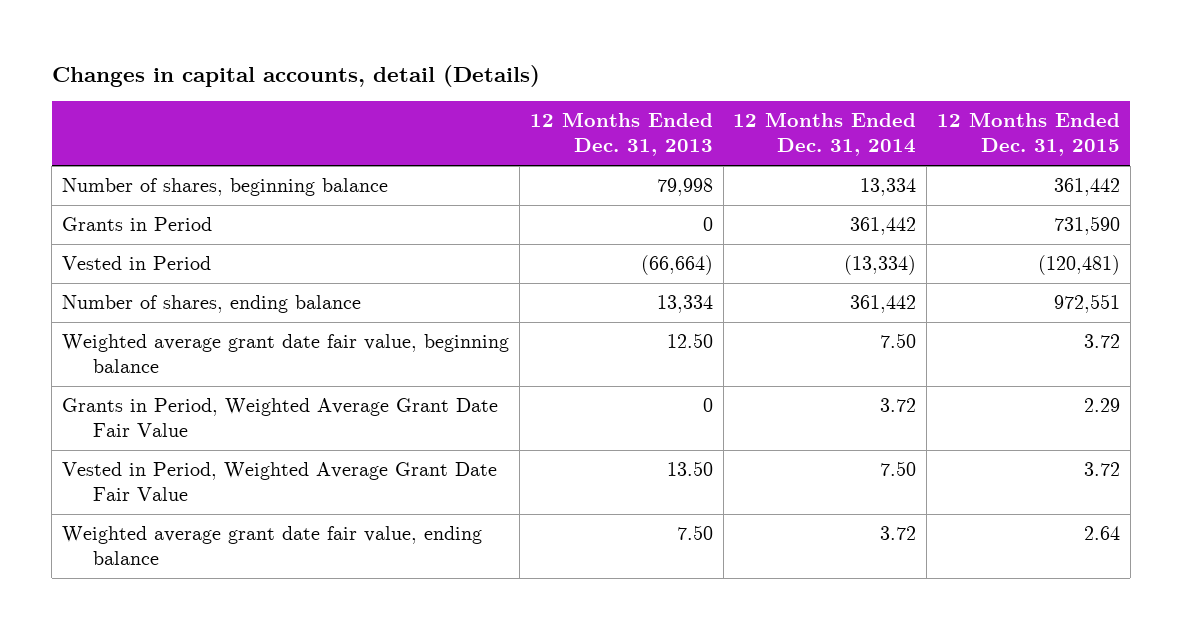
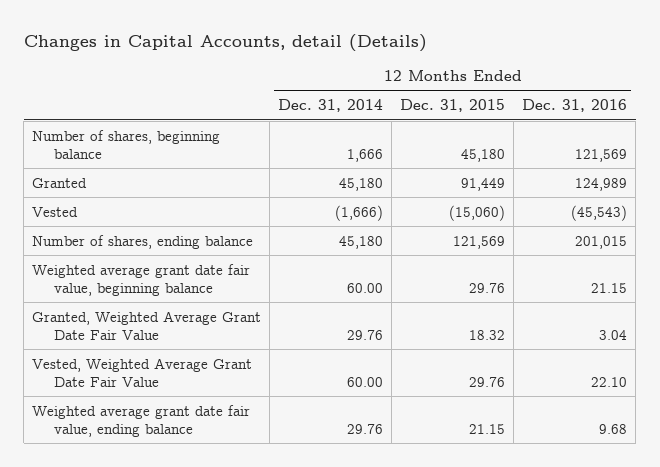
- Changes in capital accounts, detail (Details)
+ Changes in Capital Accounts, detail (Details)
- | 12 Months Ended Dec. 31, 2013 | 12 Months Ended Dec. 31, 2014 | 12 Months Ended Dec. 31, 2015
+ | 12 Months Ended Dec. 31, 2014 | 12 Months Ended Dec. 31, 2015 | 12 Months Ended Dec. 31, 2016
- Number of shares, beginning balance | 79,998 | 13,334 | 361,442
- Grants in Period | 0 | 361,442 | 731,590
- Vested in Period | (66,664) | (13,334) | (120,481)
- Number of shares, ending balance | 13,334 | 361,442 | 972,551
- Weighted average grant date fair value, beginning balance | 12.50 | 7.50 | 3.72
- Grants in Period, Weighted Average Grant Date Fair Value | 0 | 3.72 | 2.29
- Vested in Period, Weighted Average Grant Date Fair Value | 13.50 | 7.50 | 3.72
- Weighted average grant date fair value, ending balance | 7.50 | 3.72 | 2.64
+ Number of shares, beginning balance | 1,666 | 45,180 | 121,569
+ Granted | 45,180 | 91,449 | 124,989
+ Vested | (1,666) | (15,060) | (45,543)
+ Number of shares, ending balance | 45,180 | 121,569 | 201,015
+ Weighted average grant date fair value, beginning balance | 60.00 | 29.76 | 21.15
+ Granted, Weighted Average Grant Date Fair Value | 29.76 | 18.32 | 3.04
+ Vested, Weighted Average Grant Date Fair Value | 60.00 | 29.76 | 22.10
+ Weighted average grant date fair value, ending balance | 29.76 | 21.15 | 9.68

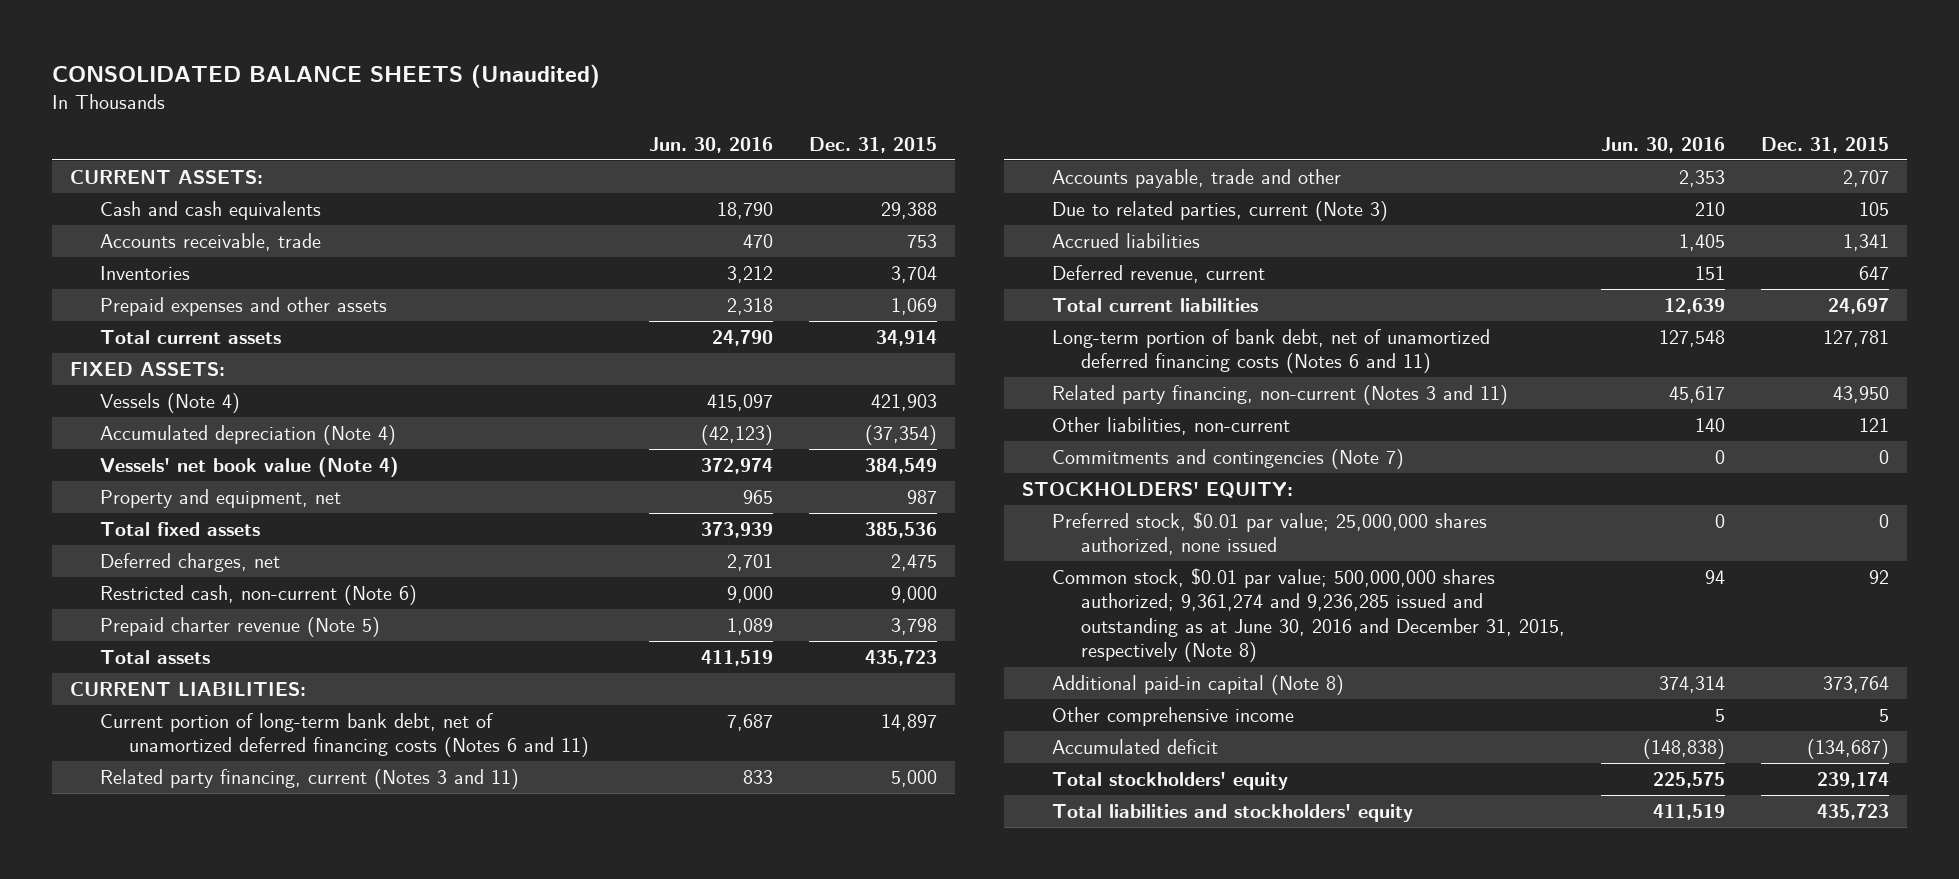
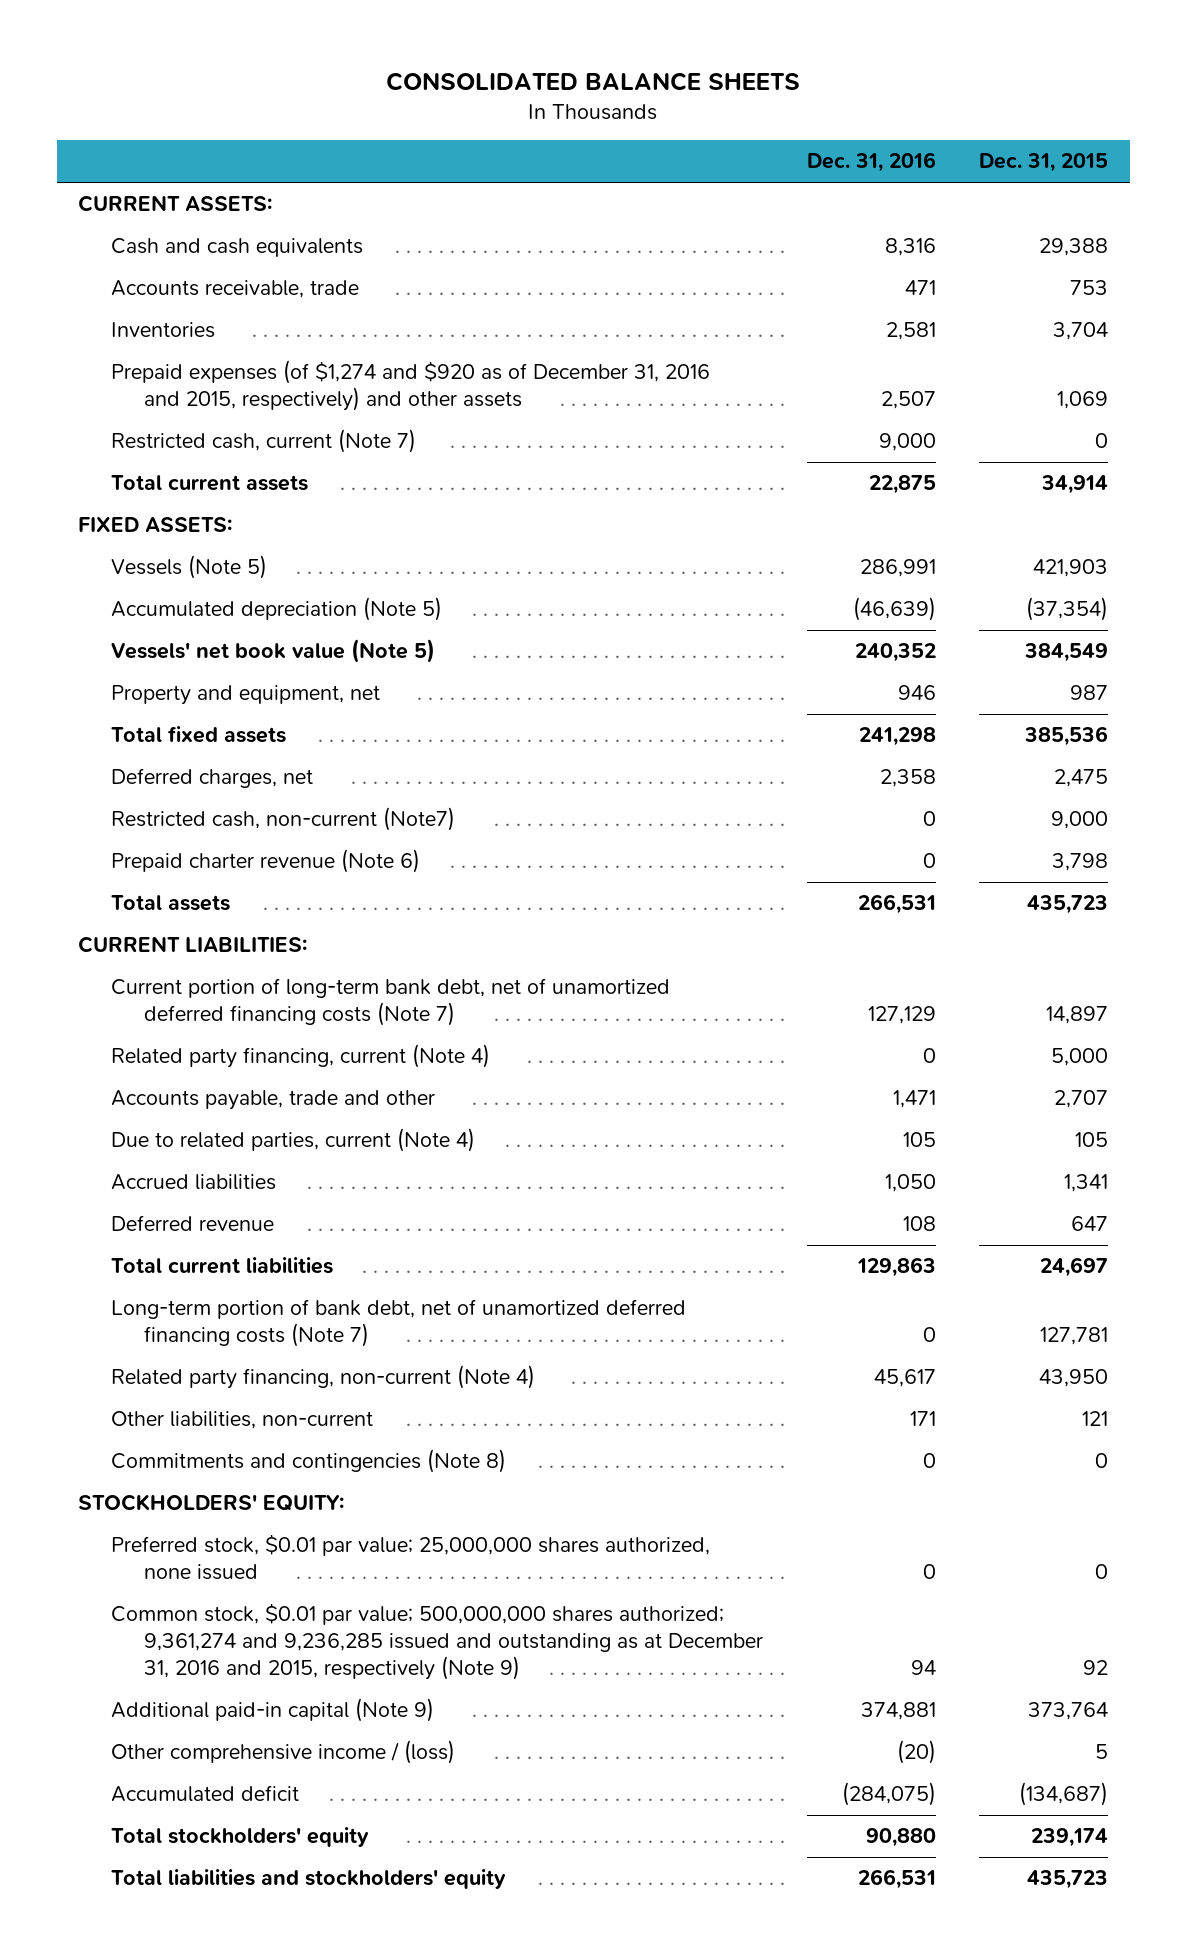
- CONSOLIDATED BALANCE SHEETS (Unaudited)
+ CONSOLIDATED BALANCE SHEETS
- | Jun. 30, 2016 | Dec. 31, 2015
+ | Dec. 31, 2016 | Dec. 31, 2015
- Prepaid expenses and other assets | 2,318 | 1,069
+ Prepaid expenses (of $1,274 and $920 as of December 31, 2016 and 2015, respectively) and other assets | 2,507 | 1,069
+ Restricted cash, current (Note 7) | 9,000 | 0
- Vessels (Note 4) | 415,097 | 421,903
- Accumulated depreciation (Note 4) | (42,123) | (37,354)
- Vessels' net book value (Note 4) | 372,974 | 384,549
+ Vessels (Note 5) | 286,991 | 421,903
+ Accumulated depreciation (Note 5) | (46,639) | (37,354)
+ Vessels' net book value (Note 5) | 240,352 | 384,549
- Restricted cash, non-current (Note 6) | 9,000 | 9,000
- Prepaid charter revenue (Note 5) | 1,089 | 3,798
+ Restricted cash, non-current (Note7) | 0 | 9,000
+ Prepaid charter revenue (Note 6) | 0 | 3,798
- Current portion of long-term bank debt, net of unamortized deferred financing costs (Notes 6 and 11) | 7,687 | 14,897
- Related party financing, current (Notes 3 and 11) | 833 | 5,000
+ Current portion of long-term bank debt, net of unamortized deferred financing costs (Note 7) | 127,129 | 14,897
+ Related party financing, current (Note 4) | 0 | 5,000
- Due to related parties, current (Note 3) | 210 | 105
+ Due to related parties, current (Note 4) | 105 | 105
- Deferred revenue, current | 151 | 647
+ Deferred revenue | 108 | 647
- Long-term portion of bank debt, net of unamortized deferred financing costs (Notes 6 and 11) | 127,548 | 127,781
- Related party financing, non-current (Notes 3 and 11) | 45,617 | 43,950
+ Long-term portion of bank debt, net of unamortized deferred financing costs (Note 7) | 0 | 127,781
+ Related party financing, non-current (Note 4) | 45,617 | 43,950
- Commitments and contingencies (Note 7) | 0 | 0
+ Commitments and contingencies (Note 8) | 0 | 0
- Common stock, $0.01 par value; 500,000,000 shares authorized; 9,361,274 and 9,236,285 issued and outstanding as at June 30, 2016 and December 31, 2015, respectively (Note 8) | 94 | 92
- Additional paid-in capital (Note 8) | 374,314 | 373,764
- Other comprehensive income | 5 | 5
+ Common stock, $0.01 par value; 500,000,000 shares authorized; 9,361,274 and 9,236,285 issued and outstanding as at December 31, 2016 and 2015, respectively (Note 9) | 94 | 92
+ Additional paid-in capital (Note 9) | 374,881 | 373,764
+ Other comprehensive income / (loss) | (20) | 5

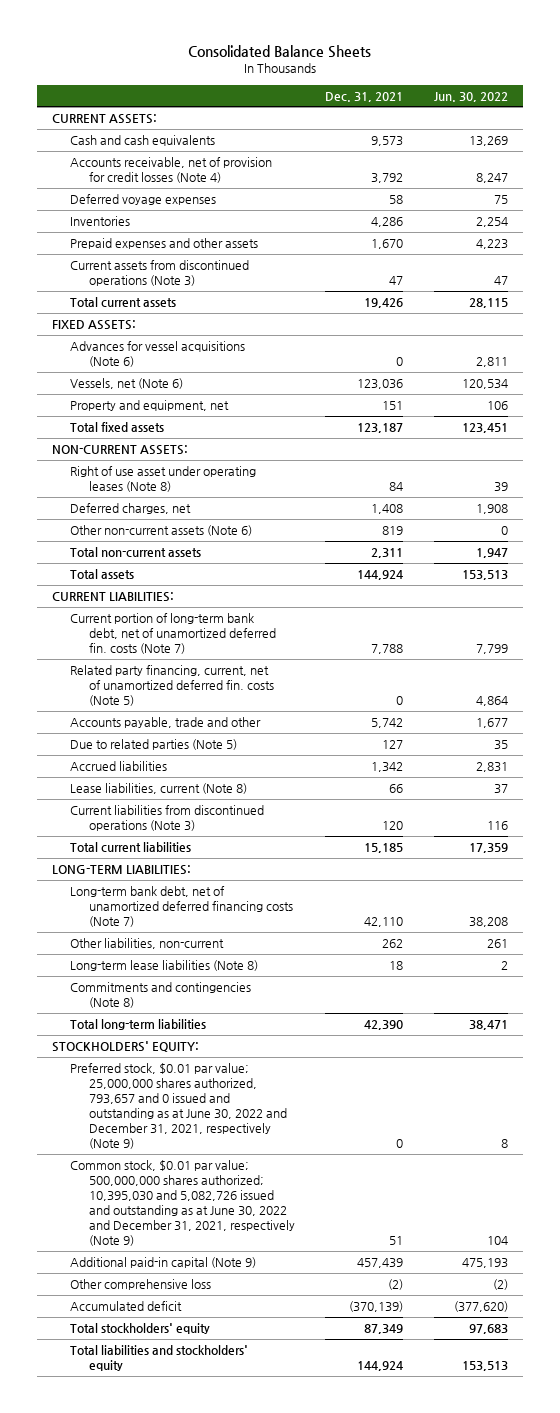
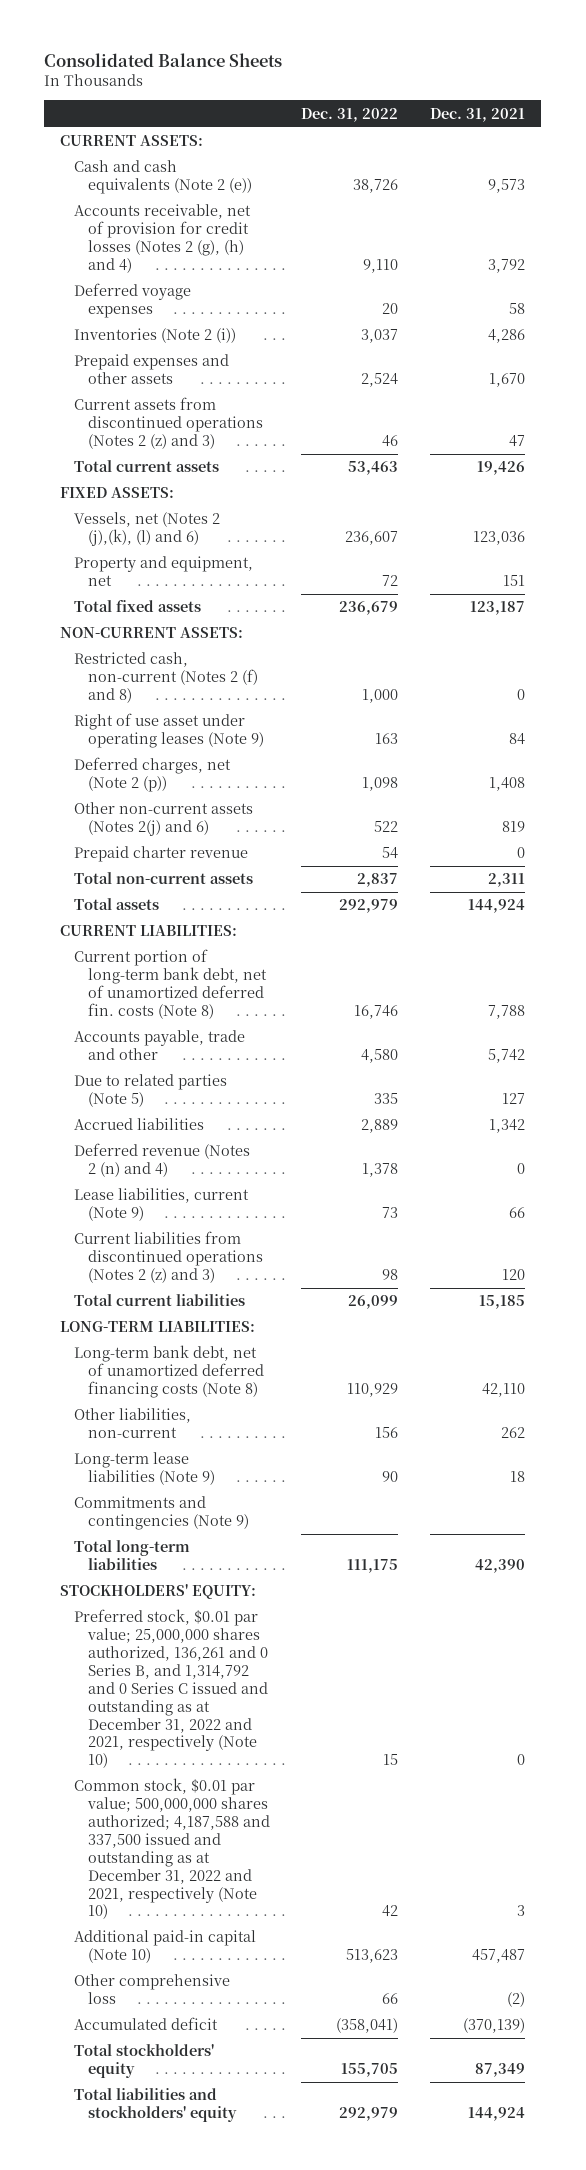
- | Dec. 31, 2021 | Jun. 30, 2022
+ | Dec. 31, 2022 | Dec. 31, 2021
- Cash and cash equivalents | 9,573 | 13,269
- Accounts receivable, net of provision for credit losses (Note 4) | 3,792 | 8,247
+ Cash and cash equivalents (Note 2 (e)) | 38,726 | 9,573
+ Accounts receivable, net of provision for credit losses (Notes 2 (g), (h) and 4) | 9,110 | 3,792
- Inventories | 4,286 | 2,254
+ Inventories (Note 2 (i)) | 3,037 | 4,286
- Current assets from discontinued operations (Note 3) | 47 | 47
+ Current assets from discontinued operations (Notes 2 (z) and 3) | 46 | 47
- Advances for vessel acquisitions (Note 6) | 0 | 2,811
- Vessels, net (Note 6) | 123,036 | 120,534
+ Vessels, net (Notes 2 (j),(k), (l) and 6) | 236,607 | 123,036
- Right of use asset under operating leases (Note 8) | 84 | 39
- Deferred charges, net | 1,408 | 1,908
- Other non-current assets (Note 6) | 819 | 0
+ Restricted cash, non-current (Notes 2 (f) and 8) | 1,000 | 0
+ Right of use asset under operating leases (Note 9) | 163 | 84
+ Deferred charges, net (Note 2 (p)) | 1,098 | 1,408
+ Other non-current assets (Notes 2(j) and 6) | 522 | 819
+ Prepaid charter revenue | 54 | 0
- Current portion of long-term bank debt, net of unamortized deferred fin. costs (Note 7) | 7,788 | 7,799
- Related party financing, current, net of unamortized deferred fin. costs (Note 5) | 0 | 4,864
+ Current portion of long-term bank debt, net of unamortized deferred fin. costs (Note 8) | 16,746 | 7,788
- Lease liabilities, current (Note 8) | 66 | 37
- Current liabilities from discontinued operations (Note 3) | 120 | 116
+ Deferred revenue (Notes 2 (n) and 4) | 1,378 | 0
+ Lease liabilities, current (Note 9) | 73 | 66
+ Current liabilities from discontinued operations (Notes 2 (z) and 3) | 98 | 120
- Long-term bank debt, net of unamortized deferred financing costs (Note 7) | 42,110 | 38,208
+ Long-term bank debt, net of unamortized deferred financing costs (Note 8) | 110,929 | 42,110
- Long-term lease liabilities (Note 8) | 18 | 2
- Commitments and contingencies (Note 8)
+ Long-term lease liabilities (Note 9) | 90 | 18
+ Commitments and contingencies (Note 9)
- Preferred stock, $0.01 par value; 25,000,000 shares authorized, 793,657 and 0 issued and outstanding as at June 30, 2022 and December 31, 2021, respectively (Note 9) | 0 | 8
- Common stock, $0.01 par value; 500,000,000 shares authorized; 10,395,030 and 5,082,726 issued and outstanding as at June 30, 2022 and December 31, 2021, respectively (Note 9) | 51 | 104
- Additional paid-in capital (Note 9) | 457,439 | 475,193
+ Preferred stock, $0.01 par value; 25,000,000 shares authorized, 136,261 and 0 Series B, and 1,314,792 and 0 Series C issued and outstanding as at December 31, 2022 and 2021, respectively (Note 10) | 15 | 0
+ Common stock, $0.01 par value; 500,000,000 shares authorized; 4,187,588 and 337,500 issued and outstanding as at December 31, 2022 and 2021, respectively (Note 10) | 42 | 3
+ Additional paid-in capital (Note 10) | 513,623 | 457,487

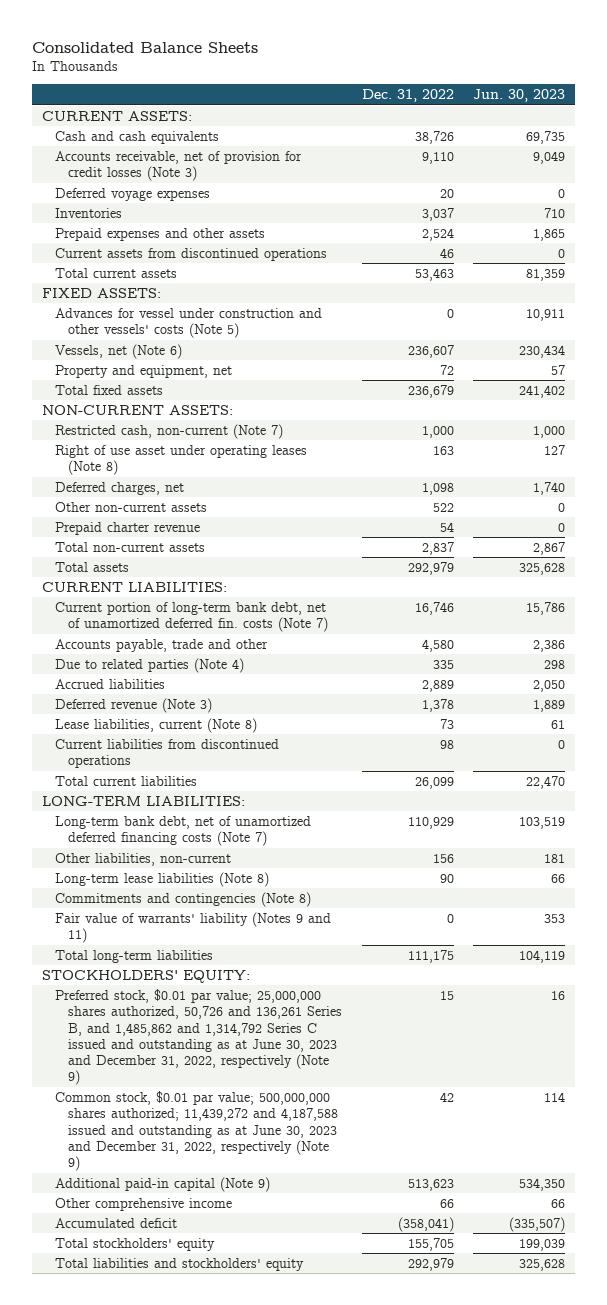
- | Dec. 31, 2022 | Dec. 31, 2021
+ | Dec. 31, 2022 | Jun. 30, 2023
- Cash and cash equivalents (Note 2 (e)) | 38,726 | 9,573
- Accounts receivable, net of provision for credit losses (Notes 2 (g), (h) and 4) | 9,110 | 3,792
+ Cash and cash equivalents | 38,726 | 69,735
+ Accounts receivable, net of provision for credit losses (Note 3) | 9,110 | 9,049
- Inventories (Note 2 (i)) | 3,037 | 4,286
+ Inventories | 3,037 | 710
- Current assets from discontinued operations (Notes 2 (z) and 3) | 46 | 47
+ Current assets from discontinued operations | 46 | 0
- Vessels, net (Notes 2 (j),(k), (l) and 6) | 236,607 | 123,036
+ Advances for vessel under construction and other vessels' costs (Note 5) | 0 | 10,911
+ Vessels, net (Note 6) | 236,607 | 230,434
- Restricted cash, non-current (Notes 2 (f) and 8) | 1,000 | 0
- Right of use asset under operating leases (Note 9) | 163 | 84
- Deferred charges, net (Note 2 (p)) | 1,098 | 1,408
- Other non-current assets (Notes 2(j) and 6) | 522 | 819
+ Restricted cash, non-current (Note 7) | 1,000 | 1,000
+ Right of use asset under operating leases (Note 8) | 163 | 127
+ Deferred charges, net | 1,098 | 1,740
+ Other non-current assets | 522 | 0
- Current portion of long-term bank debt, net of unamortized deferred fin. costs (Note 8) | 16,746 | 7,788
+ Current portion of long-term bank debt, net of unamortized deferred fin. costs (Note 7) | 16,746 | 15,786
- Due to related parties (Note 5) | 335 | 127
+ Due to related parties (Note 4) | 335 | 298
- Deferred revenue (Notes 2 (n) and 4) | 1,378 | 0
- Lease liabilities, current (Note 9) | 73 | 66
- Current liabilities from discontinued operations (Notes 2 (z) and 3) | 98 | 120
+ Deferred revenue (Note 3) | 1,378 | 1,889
+ Lease liabilities, current (Note 8) | 73 | 61
+ Current liabilities from discontinued operations | 98 | 0
- Long-term bank debt, net of unamortized deferred financing costs (Note 8) | 110,929 | 42,110
+ Long-term bank debt, net of unamortized deferred financing costs (Note 7) | 110,929 | 103,519
- Long-term lease liabilities (Note 9) | 90 | 18
- Commitments and contingencies (Note 9)
+ Long-term lease liabilities (Note 8) | 90 | 66
+ Commitments and contingencies (Note 8)
+ Fair value of warrants' liability (Notes 9 and 11) | 0 | 353
- Preferred stock, $0.01 par value; 25,000,000 shares authorized, 136,261 and 0 Series B, and 1,314,792 and 0 Series C issued and outstanding as at December 31, 2022 and 2021, respectively (Note 10) | 15 | 0
- Common stock, $0.01 par value; 500,000,000 shares authorized; 4,187,588 and 337,500 issued and outstanding as at December 31, 2022 and 2021, respectively (Note 10) | 42 | 3
- Additional paid-in capital (Note 10) | 513,623 | 457,487
- Other comprehensive loss | 66 | (2)
+ Preferred stock, $0.01 par value; 25,000,000 shares authorized, 50,726 and 136,261 Series B, and 1,485,862 and 1,314,792 Series C issued and outstanding as at June 30, 2023 and December 31, 2022, respectively (Note 9) | 15 | 16
+ Common stock, $0.01 par value; 500,000,000 shares authorized; 11,439,272 and 4,187,588 issued and outstanding as at June 30, 2023 and December 31, 2022, respectively (Note 9) | 42 | 114
+ Additional paid-in capital (Note 9) | 513,623 | 534,350
+ Other comprehensive income | 66 | 66

